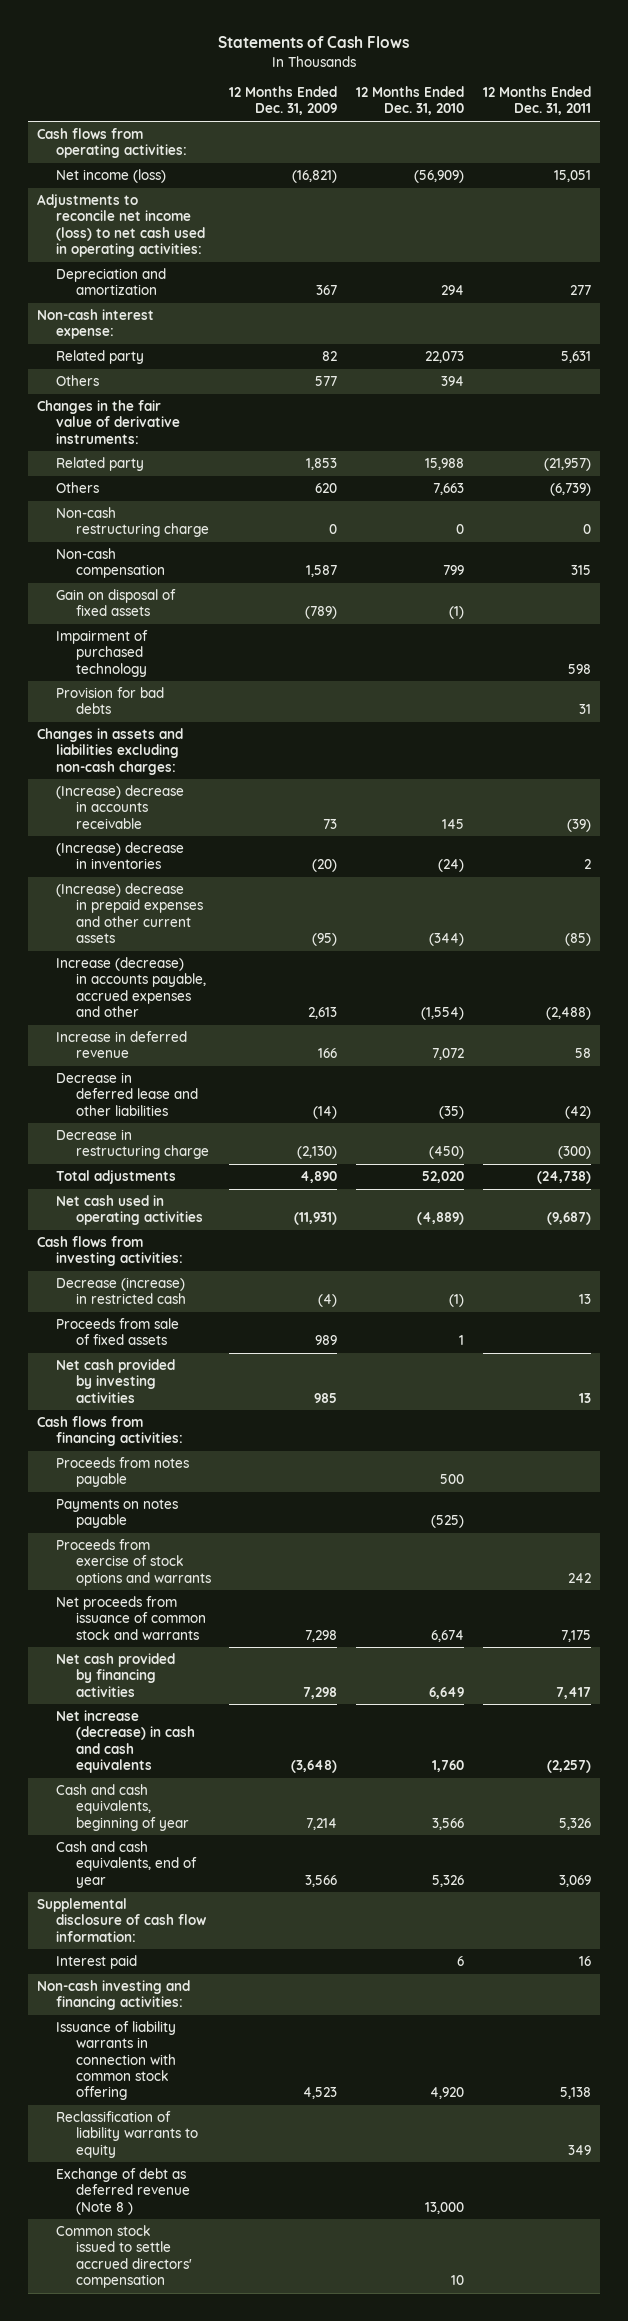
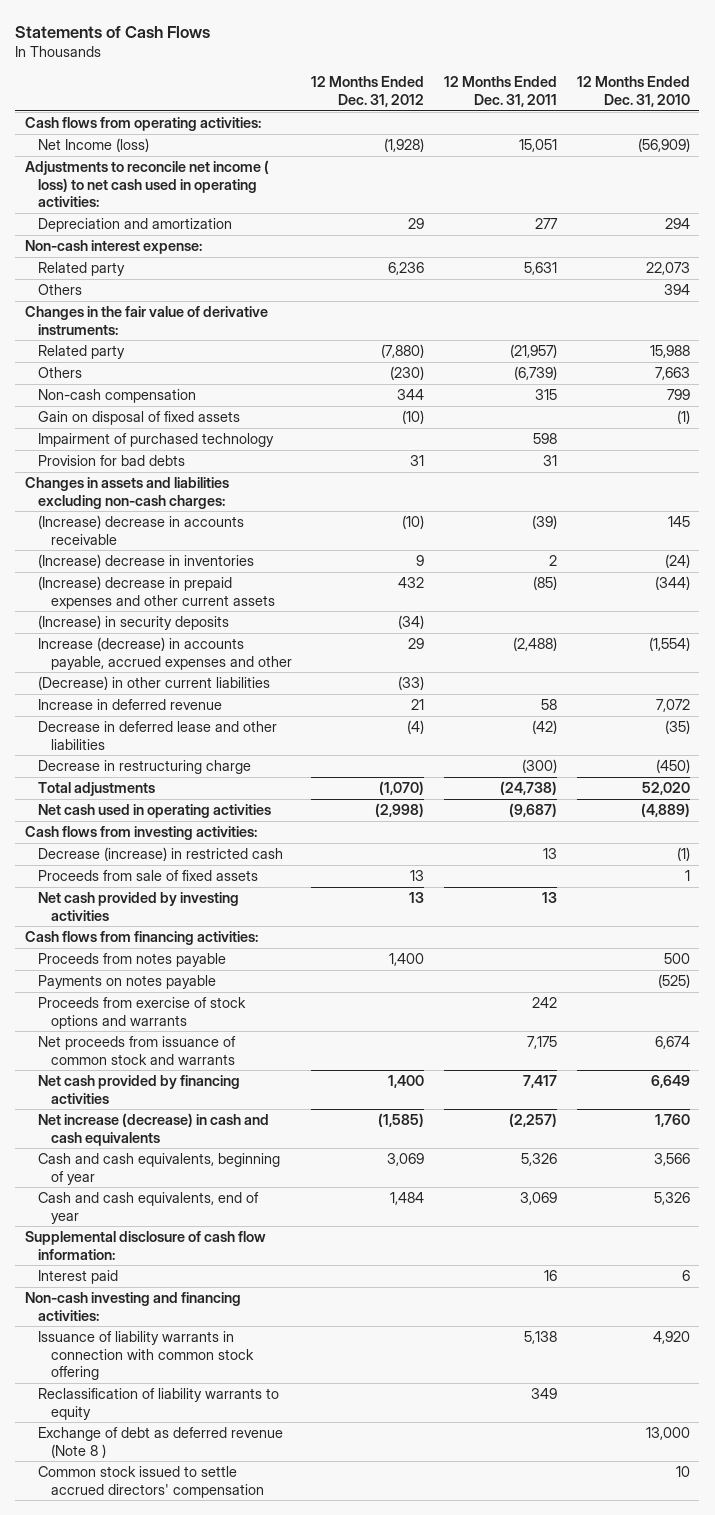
- | 12 Months Ended Dec. 31, 2009 | 12 Months Ended Dec. 31, 2010 | 12 Months Ended Dec. 31, 2011
+ | 12 Months Ended Dec. 31, 2012 | 12 Months Ended Dec. 31, 2011 | 12 Months Ended Dec. 31, 2010
- Net income (loss) | (16,821) | (56,909) | 15,051
- Adjustments to reconcile net income (loss) to net cash used in operating activities:
+ Net Income (loss) | (1,928) | 15,051 | (56,909)
+ Adjustments to reconcile net income ( loss) to net cash used in operating activities:
- Non-cash restructuring charge | 0 | 0 | 0
+ (Increase) in security deposits | (34) | |
+ (Decrease) in other current liabilities | (33) | |

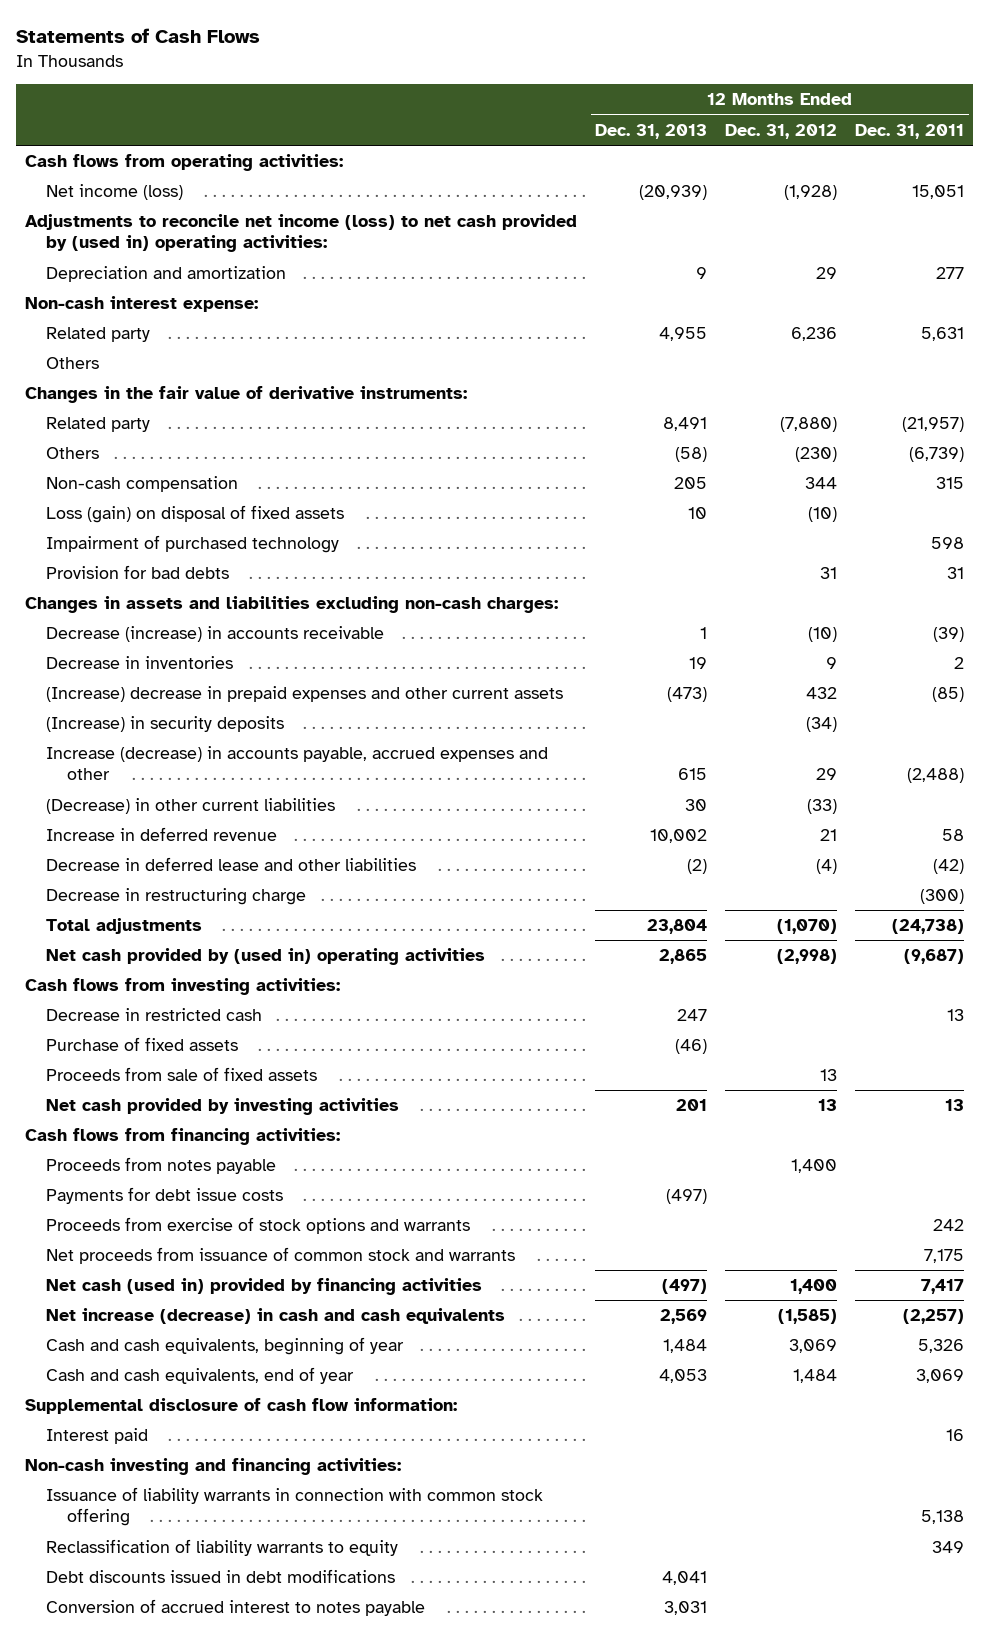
- | 12 Months Ended Dec. 31, 2012 | 12 Months Ended Dec. 31, 2011 | 12 Months Ended Dec. 31, 2010
+ | 12 Months Ended Dec. 31, 2013 | 12 Months Ended Dec. 31, 2012 | 12 Months Ended Dec. 31, 2011
- Net Income (loss) | (1,928) | 15,051 | (56,909)
- Adjustments to reconcile net income ( loss) to net cash used in operating activities:
+ Net income (loss) | (20,939) | (1,928) | 15,051
+ Adjustments to reconcile net income (loss) to net cash provided by (used in) operating activities:
- Gain on disposal of fixed assets | (10) | | (1)
+ Loss (gain) on disposal of fixed assets | 10 | (10) |
- (Increase) decrease in accounts receivable | (10) | (39) | 145
- (Increase) decrease in inventories | 9 | 2 | (24)
+ Decrease (increase) in accounts receivable | 1 | (10) | (39)
+ Decrease in inventories | 19 | 9 | 2
- Net cash used in operating activities | (2,998) | (9,687) | (4,889)
+ Net cash provided by (used in) operating activities | 2,865 | (2,998) | (9,687)
- Decrease (increase) in restricted cash | | 13 | (1)
+ Decrease in restricted cash | 247 | | 13
+ Purchase of fixed assets | (46) | |
- Payments on notes payable | | | (525)
+ Payments for debt issue costs | (497) | |
- Net cash provided by financing activities | 1,400 | 7,417 | 6,649
+ Net cash (used in) provided by financing activities | (497) | 1,400 | 7,417
- Exchange of debt as deferred revenue (Note 8 ) | | | 13,000
- Common stock issued to settle accrued directors' compensation | | | 10
+ Debt discounts issued in debt modifications | 4,041 | |
+ Conversion of accrued interest to notes payable | 3,031 | |

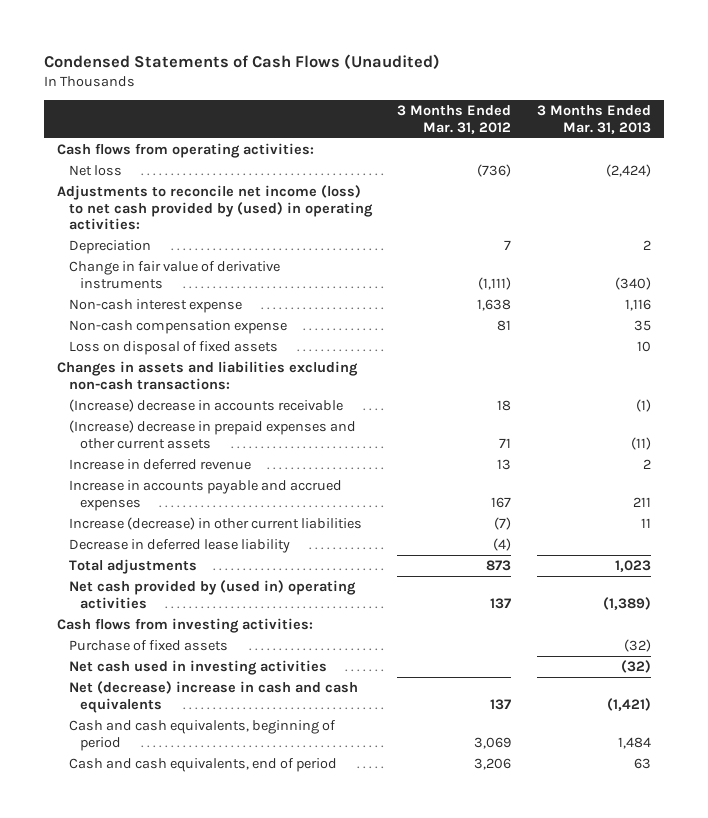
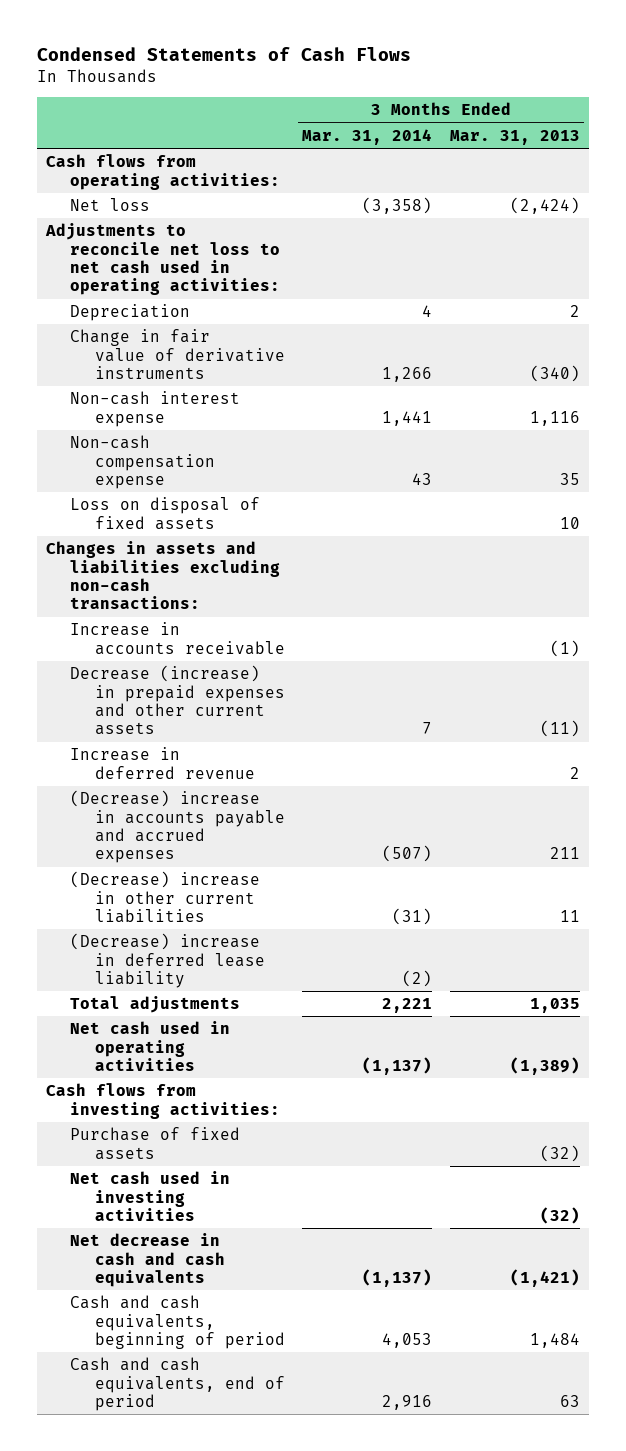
- Condensed Statements of Cash Flows (Unaudited)
+ Condensed Statements of Cash Flows
- | 3 Months Ended Mar. 31, 2012 | 3 Months Ended Mar. 31, 2013
+ | 3 Months Ended Mar. 31, 2014 | 3 Months Ended Mar. 31, 2013
- Adjustments to reconcile net income (loss) to net cash provided by (used) in operating activities:
+ Adjustments to reconcile net loss to net cash used in operating activities:
- (Increase) decrease in accounts receivable | 18 | (1)
- (Increase) decrease in prepaid expenses and other current assets | 71 | (11)
+ Increase in accounts receivable | | (1)
+ Decrease (increase) in prepaid expenses and other current assets | 7 | (11)
- Increase in accounts payable and accrued expenses | 167 | 211
- Increase (decrease) in other current liabilities | (7) | 11
- Decrease in deferred lease liability | (4) |
- Total adjustments | 873 | 1,023
- Net cash provided by (used in) operating activities | 137 | (1,389)
+ (Decrease) increase in accounts payable and accrued expenses | (507) | 211
+ (Decrease) increase in other current liabilities | (31) | 11
+ (Decrease) increase in deferred lease liability | (2) |
+ Total adjustments | 2,221 | 1,035
+ Net cash used in operating activities | (1,137) | (1,389)
- Net (decrease) increase in cash and cash equivalents | 137 | (1,421)
+ Net decrease in cash and cash equivalents | (1,137) | (1,421)

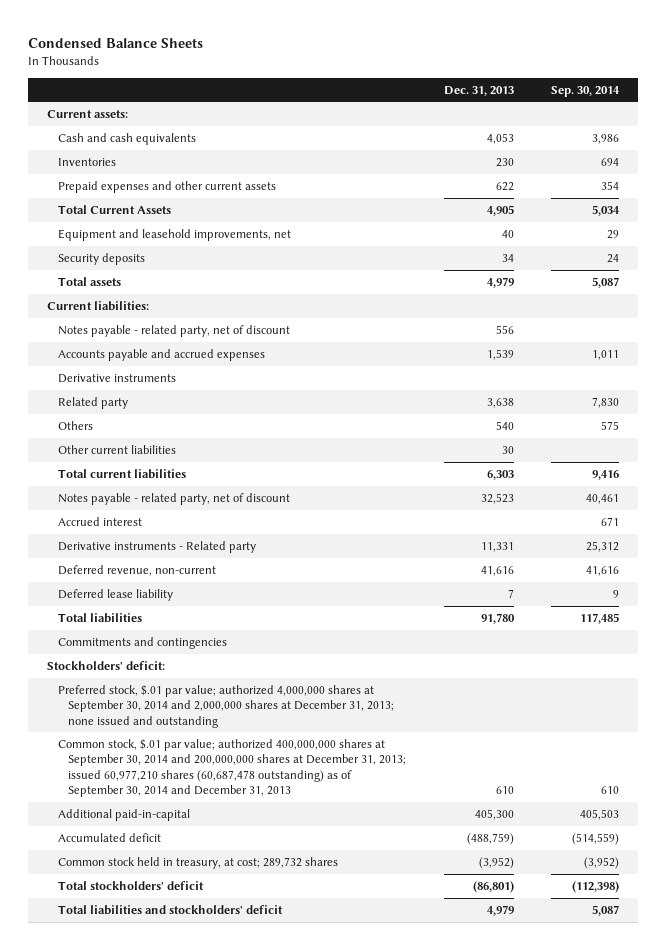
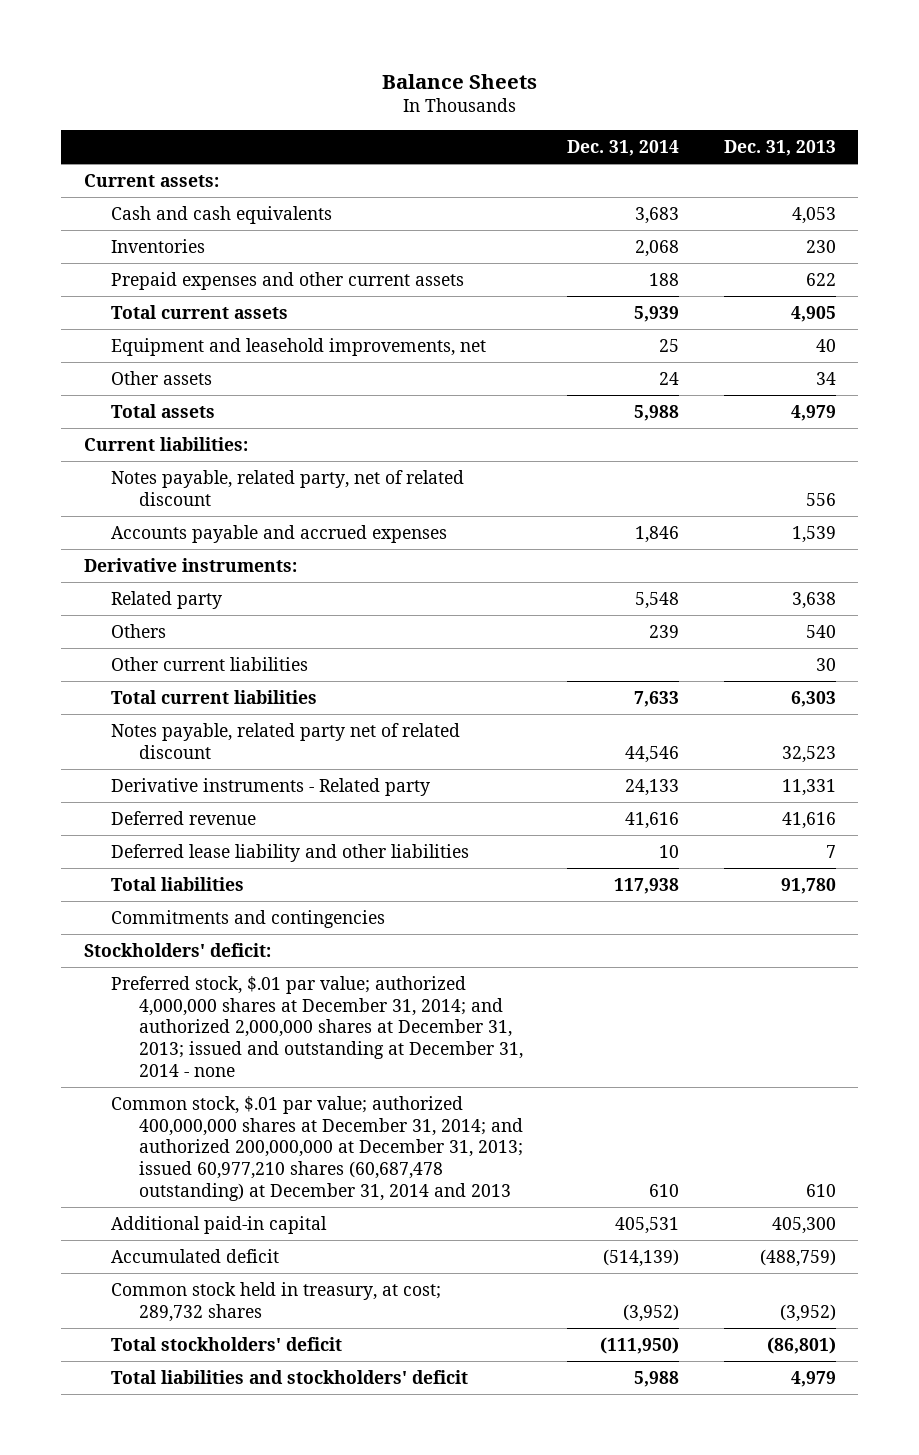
- Condensed Balance Sheets
+ Balance Sheets
- | Dec. 31, 2013 | Sep. 30, 2014
+ | Dec. 31, 2014 | Dec. 31, 2013
- Total Current Assets | 4,905 | 5,034
+ Total current assets | 5,939 | 4,905
- Security deposits | 34 | 24
+ Other assets | 24 | 34
- Notes payable - related party, net of discount | 556 |
+ Notes payable, related party, net of related discount | | 556
- Derivative instruments
+ Derivative instruments:
- Notes payable - related party, net of discount | 32,523 | 40,461
- Accrued interest | | 671
+ Notes payable, related party net of related discount | 44,546 | 32,523
- Deferred revenue, non-current | 41,616 | 41,616
- Deferred lease liability | 7 | 9
+ Deferred revenue | 41,616 | 41,616
+ Deferred lease liability and other liabilities | 10 | 7
- Preferred stock, $.01 par value; authorized 4,000,000 shares at September 30, 2014 and 2,000,000 shares at December 31, 2013; none issued and outstanding
- Common stock, $.01 par value; authorized 400,000,000 shares at September 30, 2014 and 200,000,000 shares at December 31, 2013; issued 60,977,210 shares (60,687,478 outstanding) as of September 30, 2014 and December 31, 2013 | 610 | 610
- Additional paid-in-capital | 405,300 | 405,503
+ Preferred stock, $.01 par value; authorized 4,000,000 shares at December 31, 2014; and authorized 2,000,000 shares at December 31, 2013; issued and outstanding at December 31, 2014 - none
+ Common stock, $.01 par value; authorized 400,000,000 shares at December 31, 2014; and authorized 200,000,000 at December 31, 2013; issued 60,977,210 shares (60,687,478 outstanding) at December 31, 2014 and 2013 | 610 | 610
+ Additional paid-in capital | 405,531 | 405,300

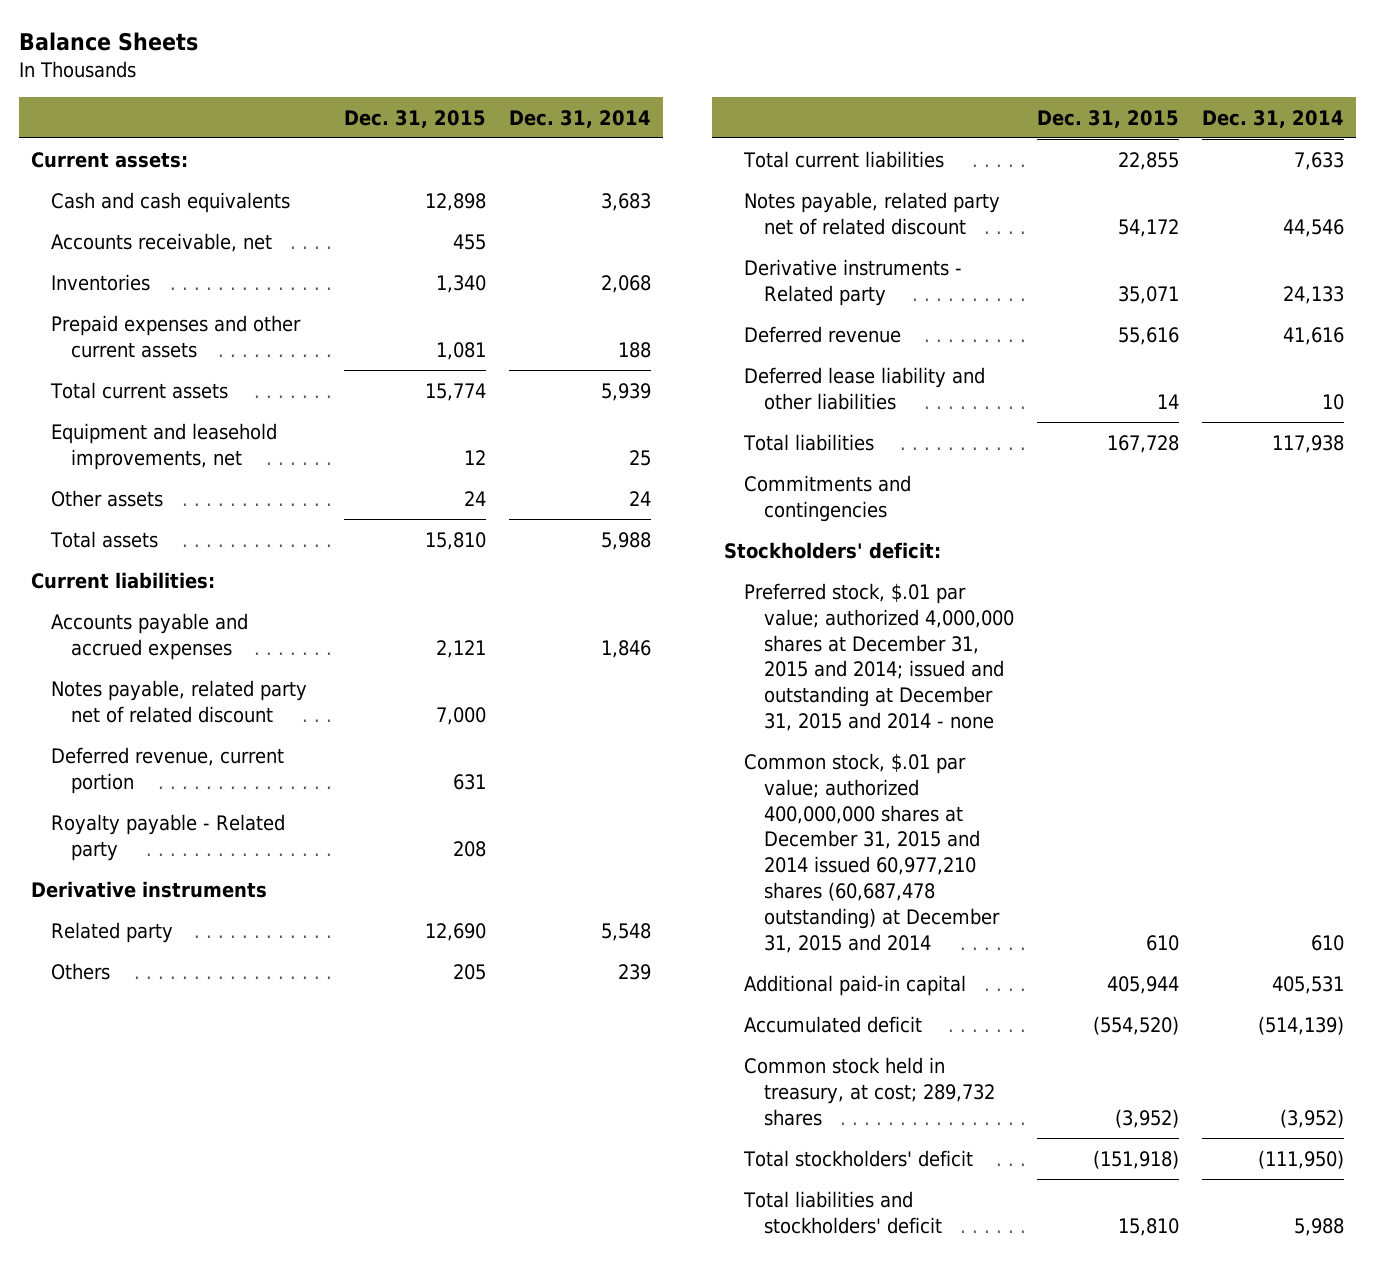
- | Dec. 31, 2014 | Dec. 31, 2013
+ | Dec. 31, 2015 | Dec. 31, 2014
+ Accounts receivable, net | 455 |
- Notes payable, related party, net of related discount | | 556
- Derivative instruments:
+ Notes payable, related party net of related discount | 7,000 |
+ Deferred revenue, current portion | 631 |
+ Royalty payable - Related party | 208 |
+ Derivative instruments
- Other current liabilities | | 30
- Preferred stock, $.01 par value; authorized 4,000,000 shares at December 31, 2014; and authorized 2,000,000 shares at December 31, 2013; issued and outstanding at December 31, 2014 - none
- Common stock, $.01 par value; authorized 400,000,000 shares at December 31, 2014; and authorized 200,000,000 at December 31, 2013; issued 60,977,210 shares (60,687,478 outstanding) at December 31, 2014 and 2013 | 610 | 610
+ Preferred stock, $.01 par value; authorized 4,000,000 shares at December 31, 2015 and 2014; issued and outstanding at December 31, 2015 and 2014 - none
+ Common stock, $.01 par value; authorized 400,000,000 shares at December 31, 2015 and 2014 issued 60,977,210 shares (60,687,478 outstanding) at December 31, 2015 and 2014 | 610 | 610

